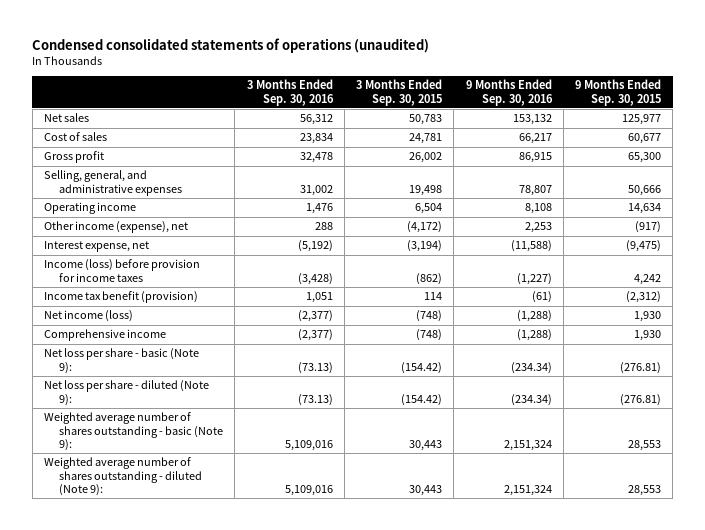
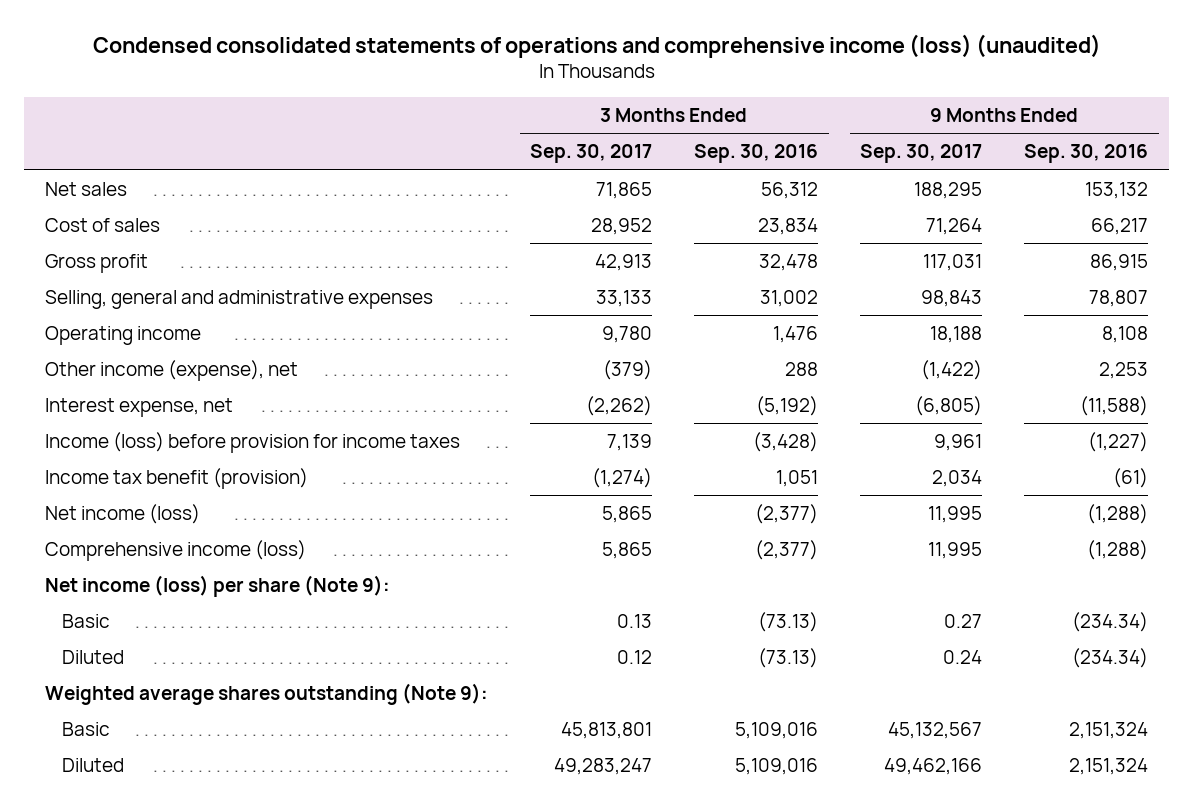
- Condensed consolidated statements of operations (unaudited)
+ Condensed consolidated statements of operations and comprehensive income (loss) (unaudited)
- | 3 Months Ended Sep. 30, 2016 | 3 Months Ended Sep. 30, 2015 | 9 Months Ended Sep. 30, 2016 | 9 Months Ended Sep. 30, 2015
+ | 3 Months Ended Sep. 30, 2017 | 3 Months Ended Sep. 30, 2016 | 9 Months Ended Sep. 30, 2017 | 9 Months Ended Sep. 30, 2016
- Selling, general, and administrative expenses | 31,002 | 19,498 | 78,807 | 50,666
+ Selling, general and administrative expenses | 33,133 | 31,002 | 98,843 | 78,807
- Comprehensive income | (2,377) | (748) | (1,288) | 1,930
- Net loss per share - basic (Note 9): | (73.13) | (154.42) | (234.34) | (276.81)
- Net loss per share - diluted (Note 9): | (73.13) | (154.42) | (234.34) | (276.81)
- Weighted average number of shares outstanding - basic (Note 9): | 5,109,016 | 30,443 | 2,151,324 | 28,553
- Weighted average number of shares outstanding - diluted (Note 9): | 5,109,016 | 30,443 | 2,151,324 | 28,553
+ Comprehensive income (loss) | 5,865 | (2,377) | 11,995 | (1,288)
+ Net income (loss) per share (Note 9):
+ Basic | 0.13 | (73.13) | 0.27 | (234.34)
+ Diluted | 0.12 | (73.13) | 0.24 | (234.34)
+ Weighted average shares outstanding (Note 9):
+ Basic | 45,813,801 | 5,109,016 | 45,132,567 | 2,151,324
+ Diluted | 49,283,247 | 5,109,016 | 49,462,166 | 2,151,324

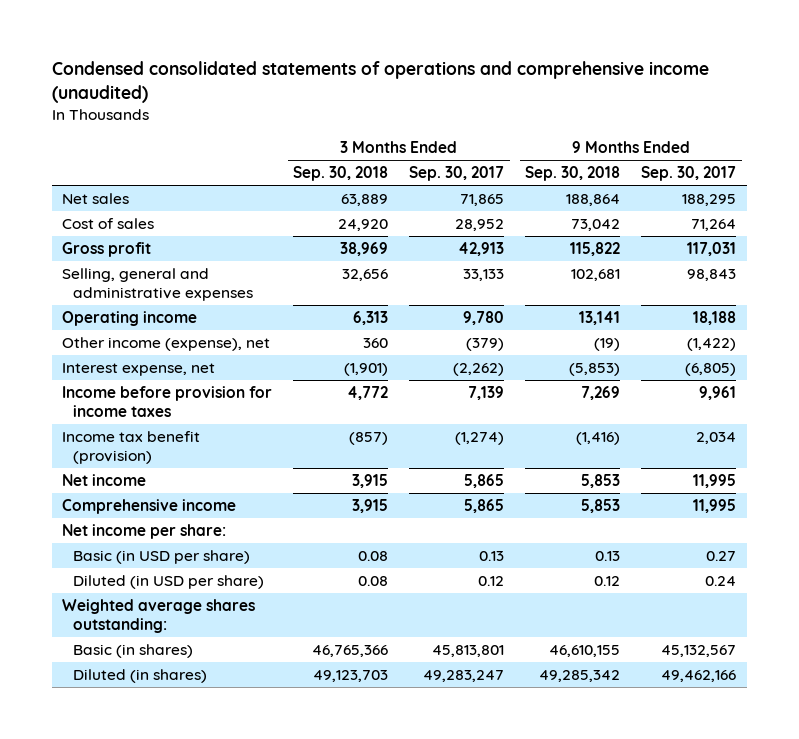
- Condensed consolidated statements of operations and comprehensive income (loss) (unaudited)
+ Condensed consolidated statements of operations and comprehensive income (unaudited)
- | 3 Months Ended Sep. 30, 2017 | 3 Months Ended Sep. 30, 2016 | 9 Months Ended Sep. 30, 2017 | 9 Months Ended Sep. 30, 2016
+ | 3 Months Ended Sep. 30, 2018 | 3 Months Ended Sep. 30, 2017 | 9 Months Ended Sep. 30, 2018 | 9 Months Ended Sep. 30, 2017
- Income (loss) before provision for income taxes | 7,139 | (3,428) | 9,961 | (1,227)
+ Income before provision for income taxes | 4,772 | 7,139 | 7,269 | 9,961
- Net income (loss) | 5,865 | (2,377) | 11,995 | (1,288)
- Comprehensive income (loss) | 5,865 | (2,377) | 11,995 | (1,288)
- Net income (loss) per share (Note 9):
- Basic | 0.13 | (73.13) | 0.27 | (234.34)
- Diluted | 0.12 | (73.13) | 0.24 | (234.34)
- Weighted average shares outstanding (Note 9):
- Basic | 45,813,801 | 5,109,016 | 45,132,567 | 2,151,324
- Diluted | 49,283,247 | 5,109,016 | 49,462,166 | 2,151,324
+ Net income | 3,915 | 5,865 | 5,853 | 11,995
+ Comprehensive income | 3,915 | 5,865 | 5,853 | 11,995
+ Net income per share:
+ Basic (in USD per share) | 0.08 | 0.13 | 0.13 | 0.27
+ Diluted (in USD per share) | 0.08 | 0.12 | 0.12 | 0.24
+ Weighted average shares outstanding:
+ Basic (in shares) | 46,765,366 | 45,813,801 | 46,610,155 | 45,132,567
+ Diluted (in shares) | 49,123,703 | 49,283,247 | 49,285,342 | 49,462,166

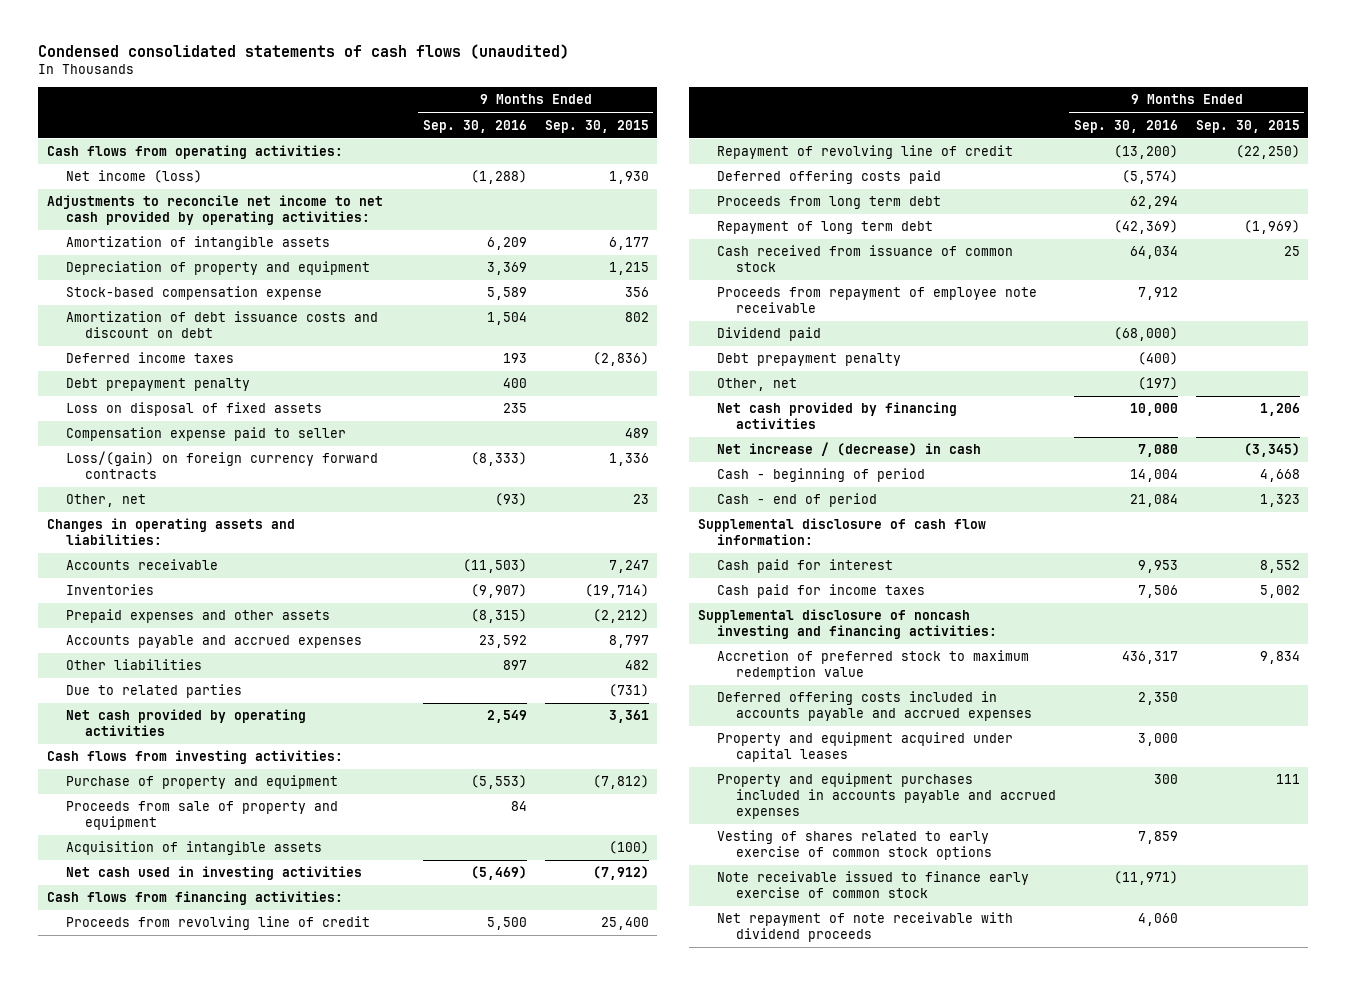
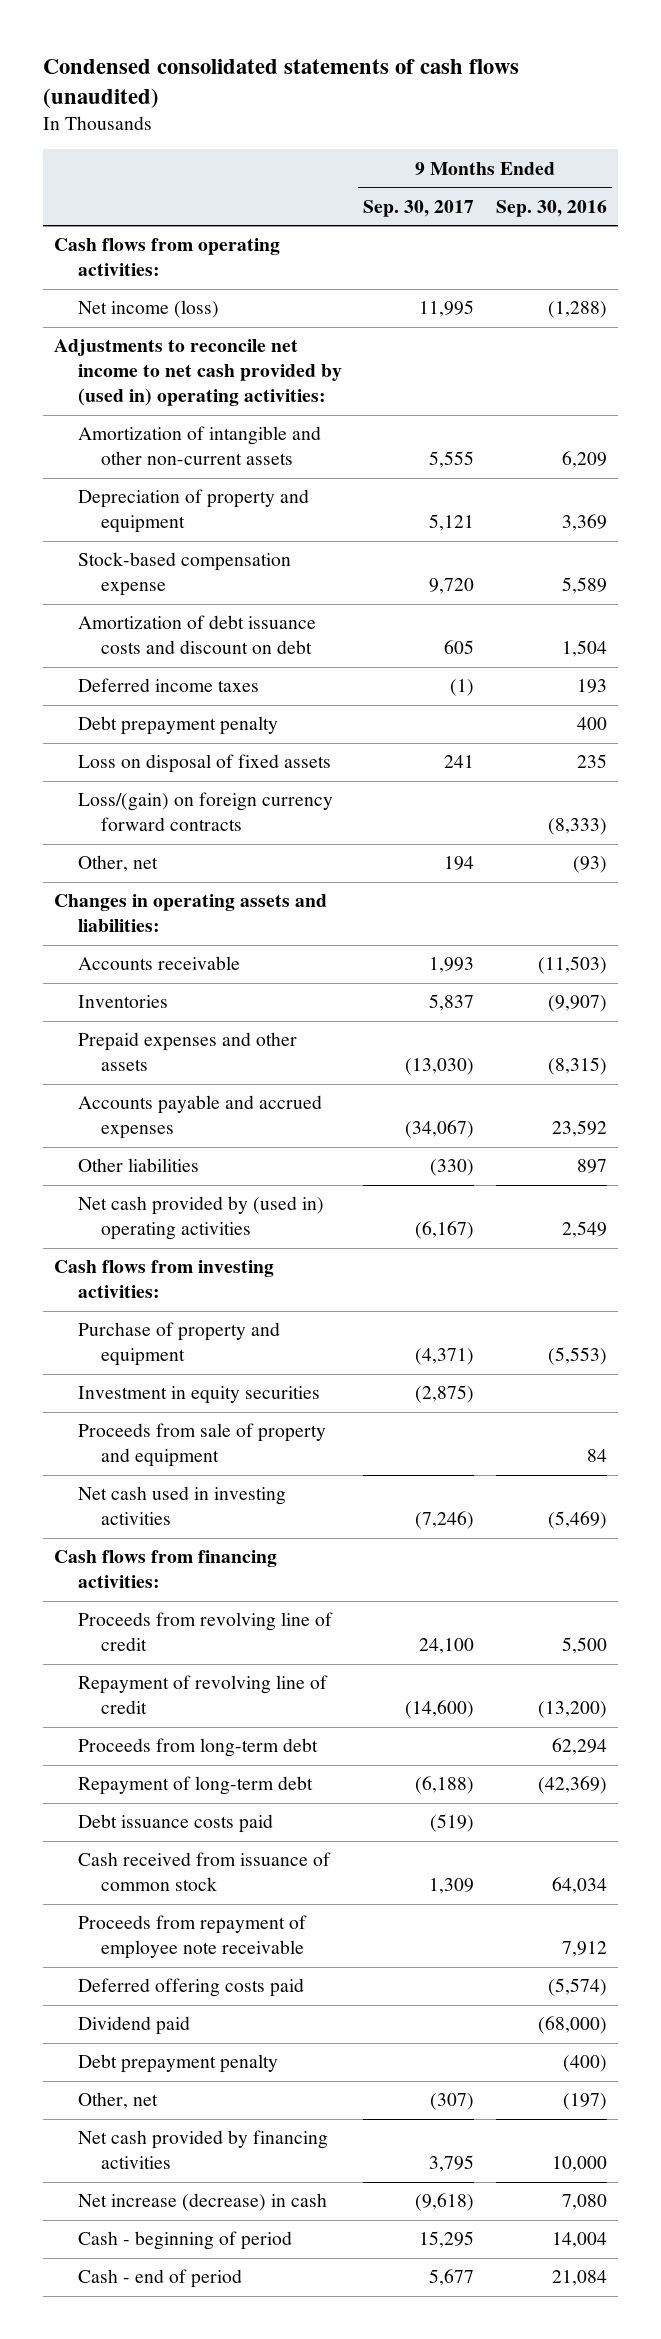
- | 9 Months Ended Sep. 30, 2016 | 9 Months Ended Sep. 30, 2015
+ | 9 Months Ended Sep. 30, 2017 | 9 Months Ended Sep. 30, 2016
- Adjustments to reconcile net income to net cash provided by operating activities:
- Amortization of intangible assets | 6,209 | 6,177
+ Adjustments to reconcile net income to net cash provided by (used in) operating activities:
+ Amortization of intangible and other non-current assets | 5,555 | 6,209
- Compensation expense paid to seller | | 489
- Due to related parties | | (731)
- Net cash provided by operating activities | 2,549 | 3,361
+ Net cash provided by (used in) operating activities | (6,167) | 2,549
+ Investment in equity securities | (2,875) |
- Acquisition of intangible assets | | (100)
- Proceeds from long term debt | 62,294 |
- Repayment of long term debt | (42,369) | (1,969)
+ Proceeds from long-term debt | | 62,294
+ Repayment of long-term debt | (6,188) | (42,369)
+ Debt issuance costs paid | (519) |
moved down: Deferred offering costs paid | | (5,574)
- Net increase / (decrease) in cash | 7,080 | (3,345)
+ Net increase (decrease) in cash | (9,618) | 7,080
- Supplemental disclosure of cash flow information:
- Cash paid for interest | 9,953 | 8,552
- Cash paid for income taxes | 7,506 | 5,002
- Supplemental disclosure of noncash investing and financing activities:
- Accretion of preferred stock to maximum redemption value | 436,317 | 9,834
- Deferred offering costs included in accounts payable and accrued expenses | 2,350 |
- Property and equipment acquired under capital leases | 3,000 |
- Property and equipment purchases included in accounts payable and accrued expenses | 300 | 111
- Vesting of shares related to early exercise of common stock options | 7,859 |
- Note receivable issued to finance early exercise of common stock | (11,971) |
- Net repayment of note receivable with dividend proceeds | 4,060 |

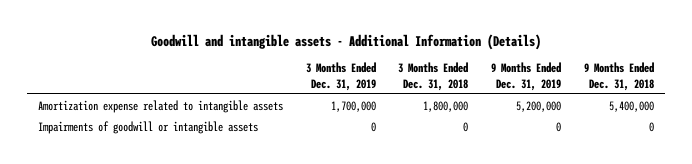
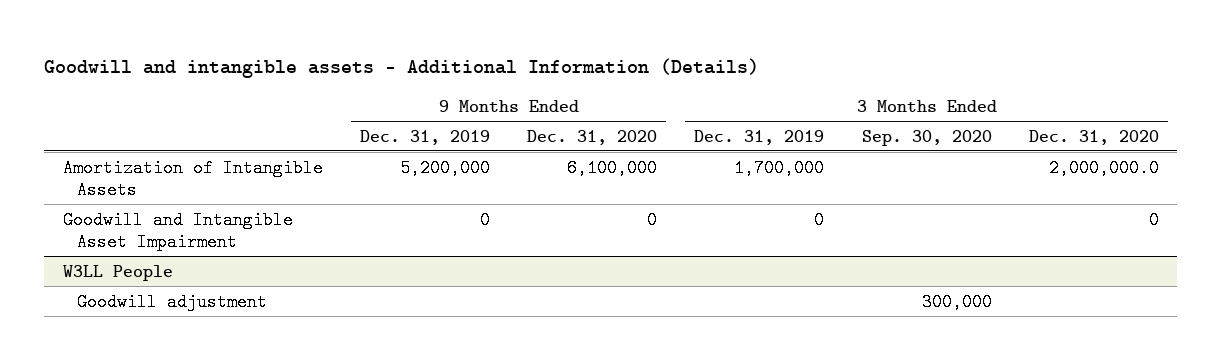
- | 3 Months Ended Dec. 31, 2019 | 3 Months Ended Dec. 31, 2018 | 9 Months Ended Dec. 31, 2019 | 9 Months Ended Dec. 31, 2018
+ | 9 Months Ended Dec. 31, 2019 | 9 Months Ended Dec. 31, 2020 | 3 Months Ended Dec. 31, 2019 | 3 Months Ended Sep. 30, 2020 | 3 Months Ended Dec. 31, 2020
- Amortization expense related to intangible assets | 1,700,000 | 1,800,000 | 5,200,000 | 5,400,000
- Impairments of goodwill or intangible assets | 0 | 0 | 0 | 0
+ Amortization of Intangible Assets | 5,200,000 | 6,100,000 | 1,700,000 | | 2,000,000.0
+ Goodwill and Intangible Asset Impairment | 0 | 0 | 0 | | 0
+ W3LL People
+ Goodwill adjustment | | | | 300,000 |

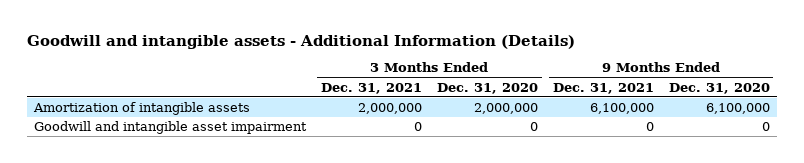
- | 9 Months Ended Dec. 31, 2019 | 9 Months Ended Dec. 31, 2020 | 3 Months Ended Dec. 31, 2019 | 3 Months Ended Sep. 30, 2020 | 3 Months Ended Dec. 31, 2020
+ | 3 Months Ended Dec. 31, 2021 | 3 Months Ended Dec. 31, 2020 | 9 Months Ended Dec. 31, 2021 | 9 Months Ended Dec. 31, 2020
- Amortization of Intangible Assets | 5,200,000 | 6,100,000 | 1,700,000 | | 2,000,000.0
- Goodwill and Intangible Asset Impairment | 0 | 0 | 0 | | 0
- W3LL People
- Goodwill adjustment | | | | 300,000 |
+ Amortization of intangible assets | 2,000,000 | 2,000,000 | 6,100,000 | 6,100,000
+ Goodwill and intangible asset impairment | 0 | 0 | 0 | 0

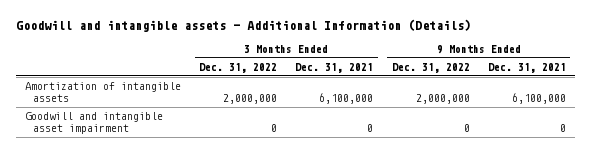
- | 3 Months Ended Dec. 31, 2021 | 3 Months Ended Dec. 31, 2020 | 9 Months Ended Dec. 31, 2021 | 9 Months Ended Dec. 31, 2020
+ | 3 Months Ended Dec. 31, 2022 | 3 Months Ended Dec. 31, 2021 | 9 Months Ended Dec. 31, 2022 | 9 Months Ended Dec. 31, 2021
- Amortization of intangible assets | 2,000,000 | 2,000,000 | 6,100,000 | 6,100,000
+ Amortization of intangible assets | 2,000,000 | 6,100,000 | 2,000,000 | 6,100,000

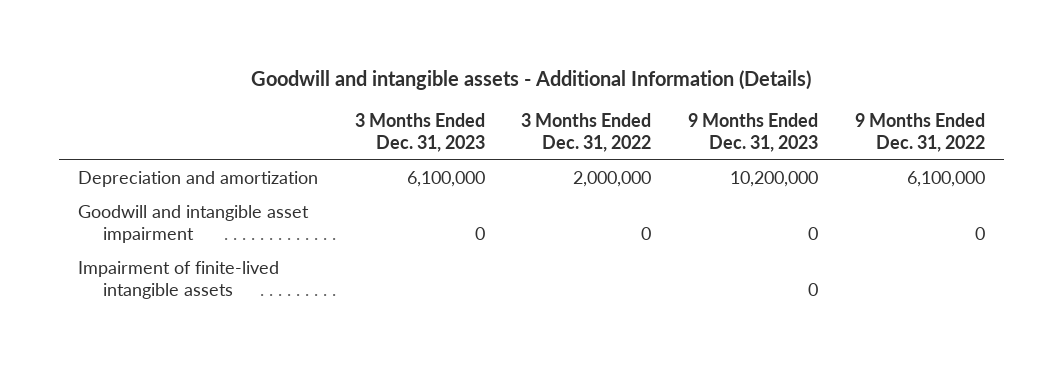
- | 3 Months Ended Dec. 31, 2022 | 3 Months Ended Dec. 31, 2021 | 9 Months Ended Dec. 31, 2022 | 9 Months Ended Dec. 31, 2021
+ | 3 Months Ended Dec. 31, 2023 | 3 Months Ended Dec. 31, 2022 | 9 Months Ended Dec. 31, 2023 | 9 Months Ended Dec. 31, 2022
- Amortization of intangible assets | 2,000,000 | 6,100,000 | 2,000,000 | 6,100,000
+ Depreciation and amortization | 6,100,000 | 2,000,000 | 10,200,000 | 6,100,000
+ Impairment of finite-lived intangible assets | | | 0 |

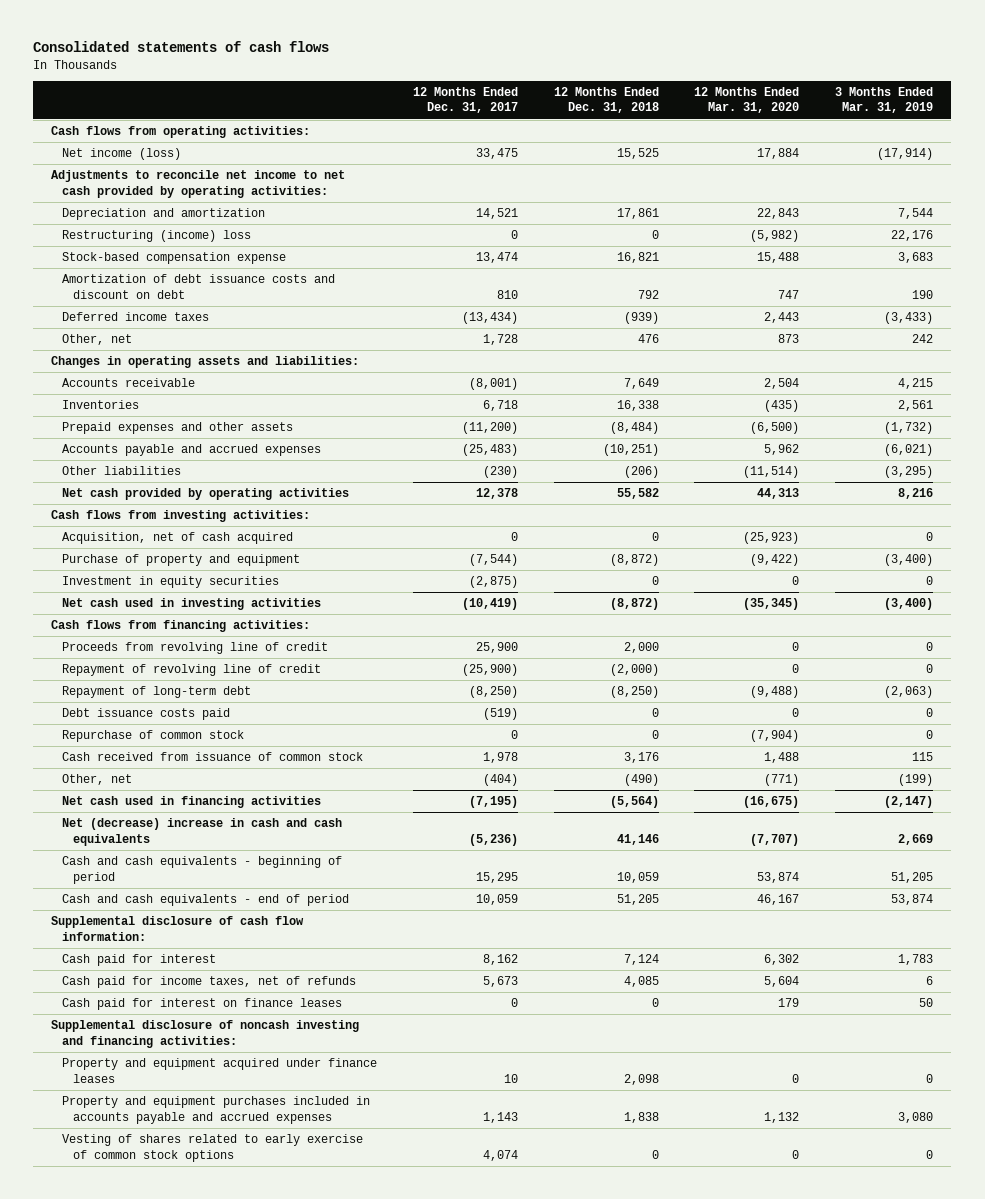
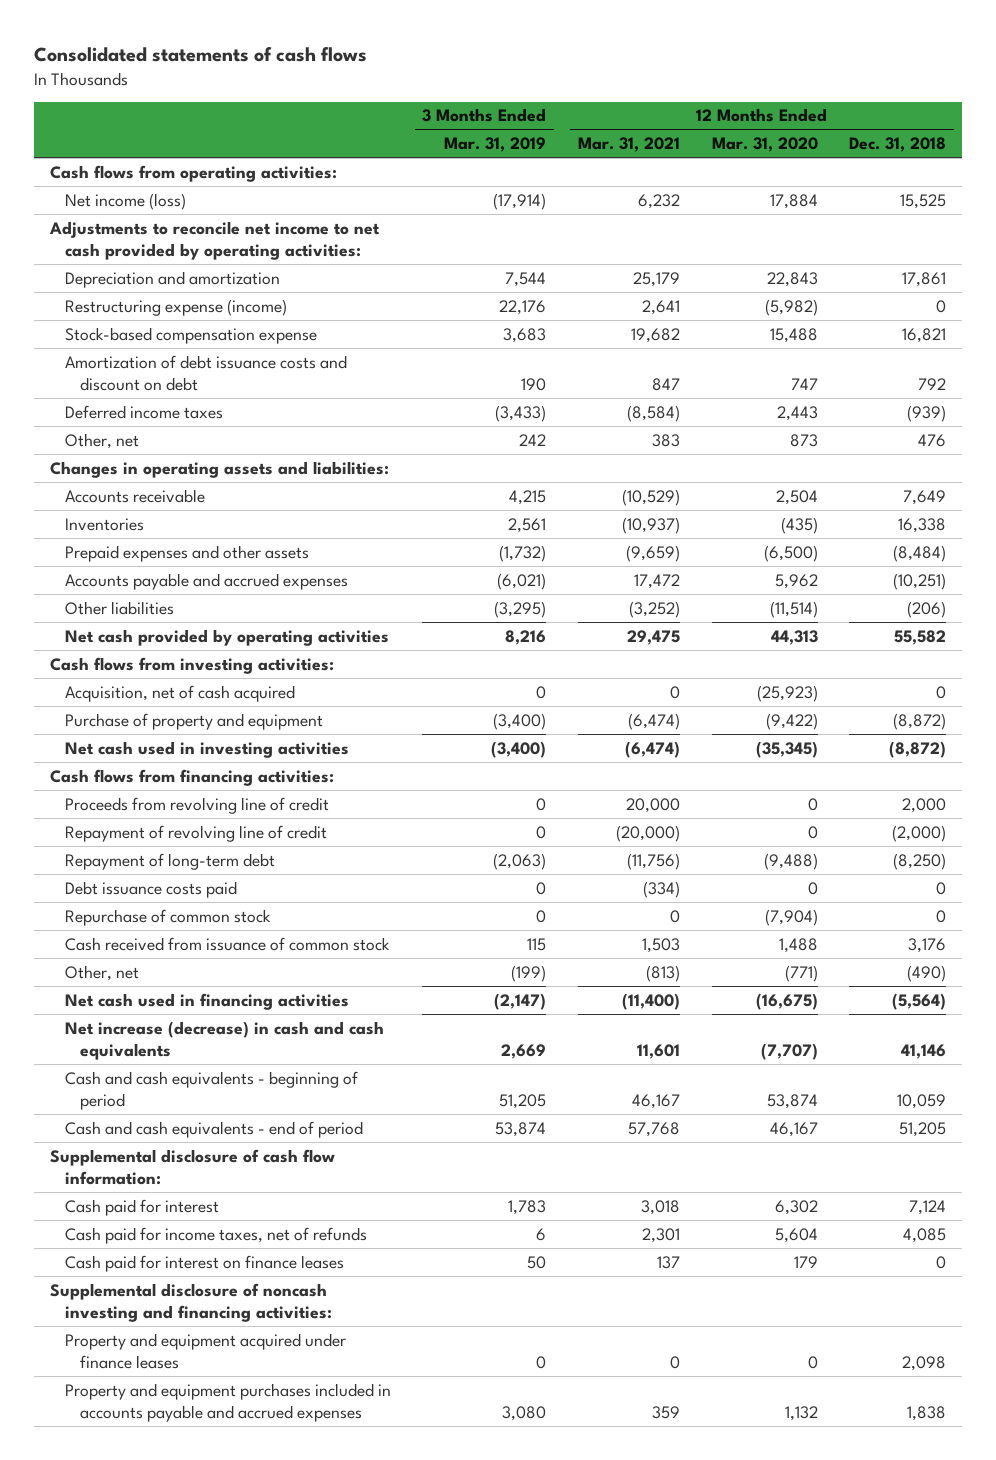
- | 12 Months Ended Dec. 31, 2017 | 12 Months Ended Dec. 31, 2018 | 12 Months Ended Mar. 31, 2020 | 3 Months Ended Mar. 31, 2019
+ | 3 Months Ended Mar. 31, 2019 | 12 Months Ended Mar. 31, 2021 | 12 Months Ended Mar. 31, 2020 | 12 Months Ended Dec. 31, 2018
- Restructuring (income) loss | 0 | 0 | (5,982) | 22,176
+ Restructuring expense (income) | 22,176 | 2,641 | (5,982) | 0
- Investment in equity securities | (2,875) | 0 | 0 | 0
- Net (decrease) increase in cash and cash equivalents | (5,236) | 41,146 | (7,707) | 2,669
+ Net increase (decrease) in cash and cash equivalents | 2,669 | 11,601 | (7,707) | 41,146
- Vesting of shares related to early exercise of common stock options | 4,074 | 0 | 0 | 0

